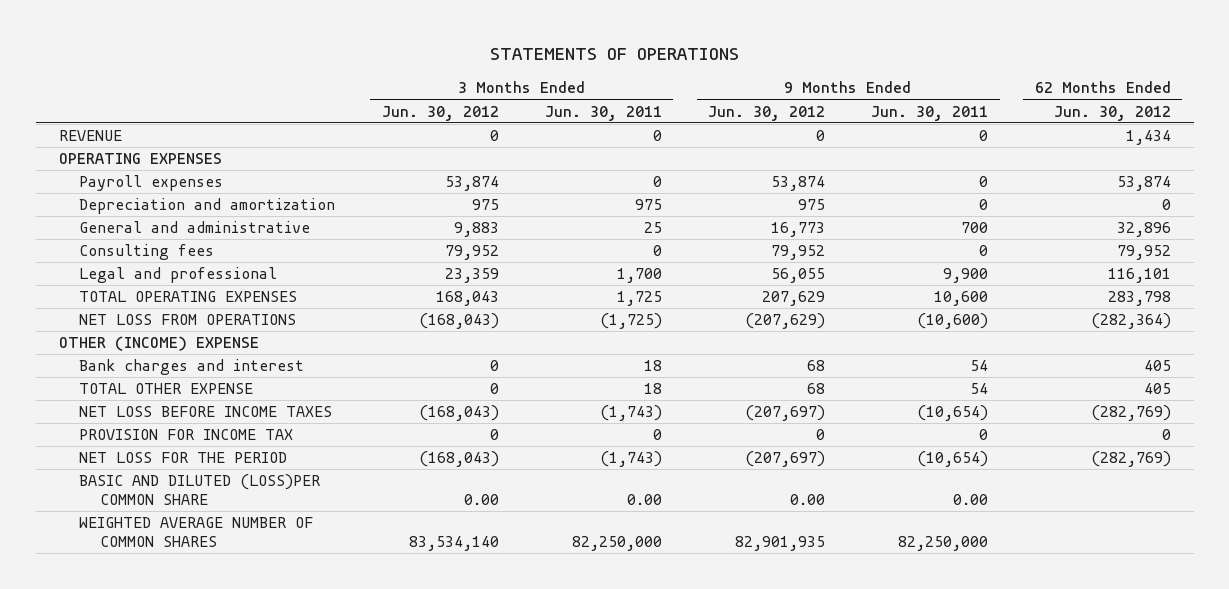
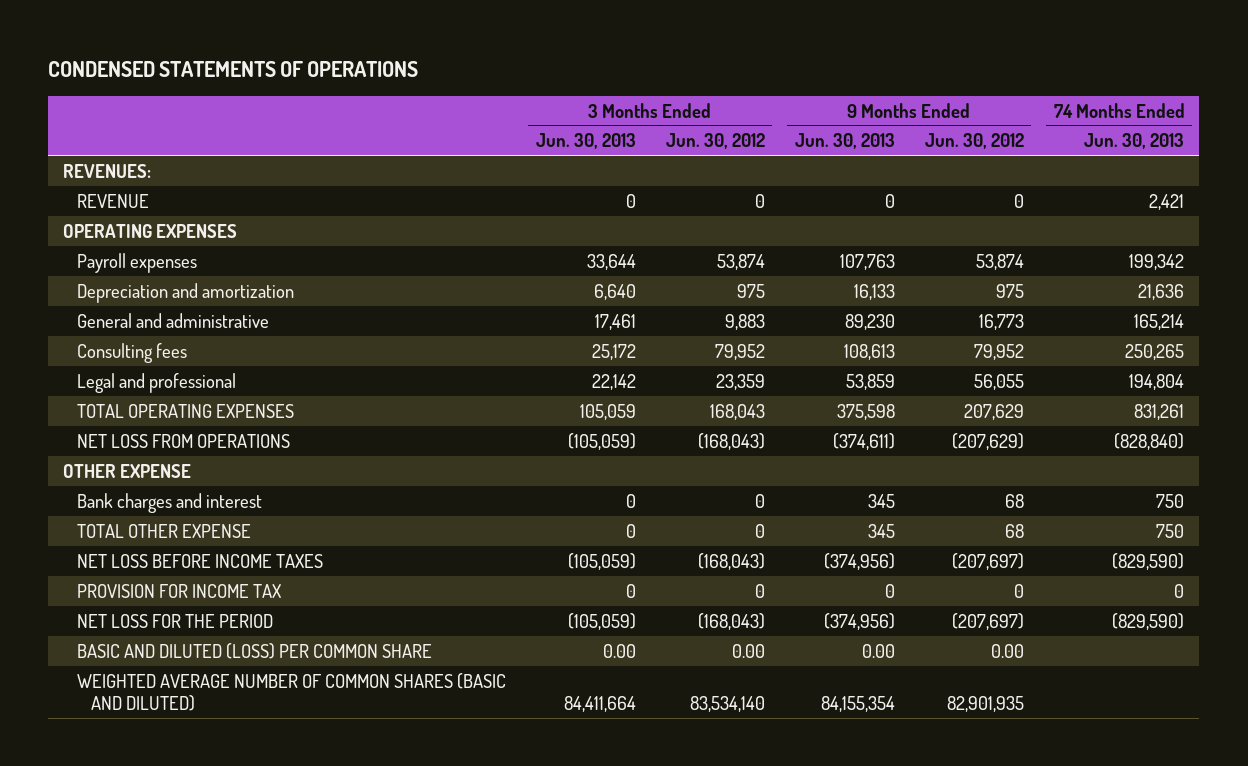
- STATEMENTS OF OPERATIONS
+ CONDENSED STATEMENTS OF OPERATIONS
- | 3 Months Ended Jun. 30, 2012 | 3 Months Ended Jun. 30, 2011 | 9 Months Ended Jun. 30, 2012 | 9 Months Ended Jun. 30, 2011 | 62 Months Ended Jun. 30, 2012
+ | 3 Months Ended Jun. 30, 2013 | 3 Months Ended Jun. 30, 2012 | 9 Months Ended Jun. 30, 2013 | 9 Months Ended Jun. 30, 2012 | 74 Months Ended Jun. 30, 2013
+ REVENUES:
- OTHER (INCOME) EXPENSE
+ OTHER EXPENSE
- BASIC AND DILUTED (LOSS)PER COMMON SHARE | 0.00 | 0.00 | 0.00 | 0.00 |
- WEIGHTED AVERAGE NUMBER OF COMMON SHARES | 83,534,140 | 82,250,000 | 82,901,935 | 82,250,000 |
+ BASIC AND DILUTED (LOSS) PER COMMON SHARE | 0.00 | 0.00 | 0.00 | 0.00 |
+ WEIGHTED AVERAGE NUMBER OF COMMON SHARES (BASIC AND DILUTED) | 84,411,664 | 83,534,140 | 84,155,354 | 82,901,935 |

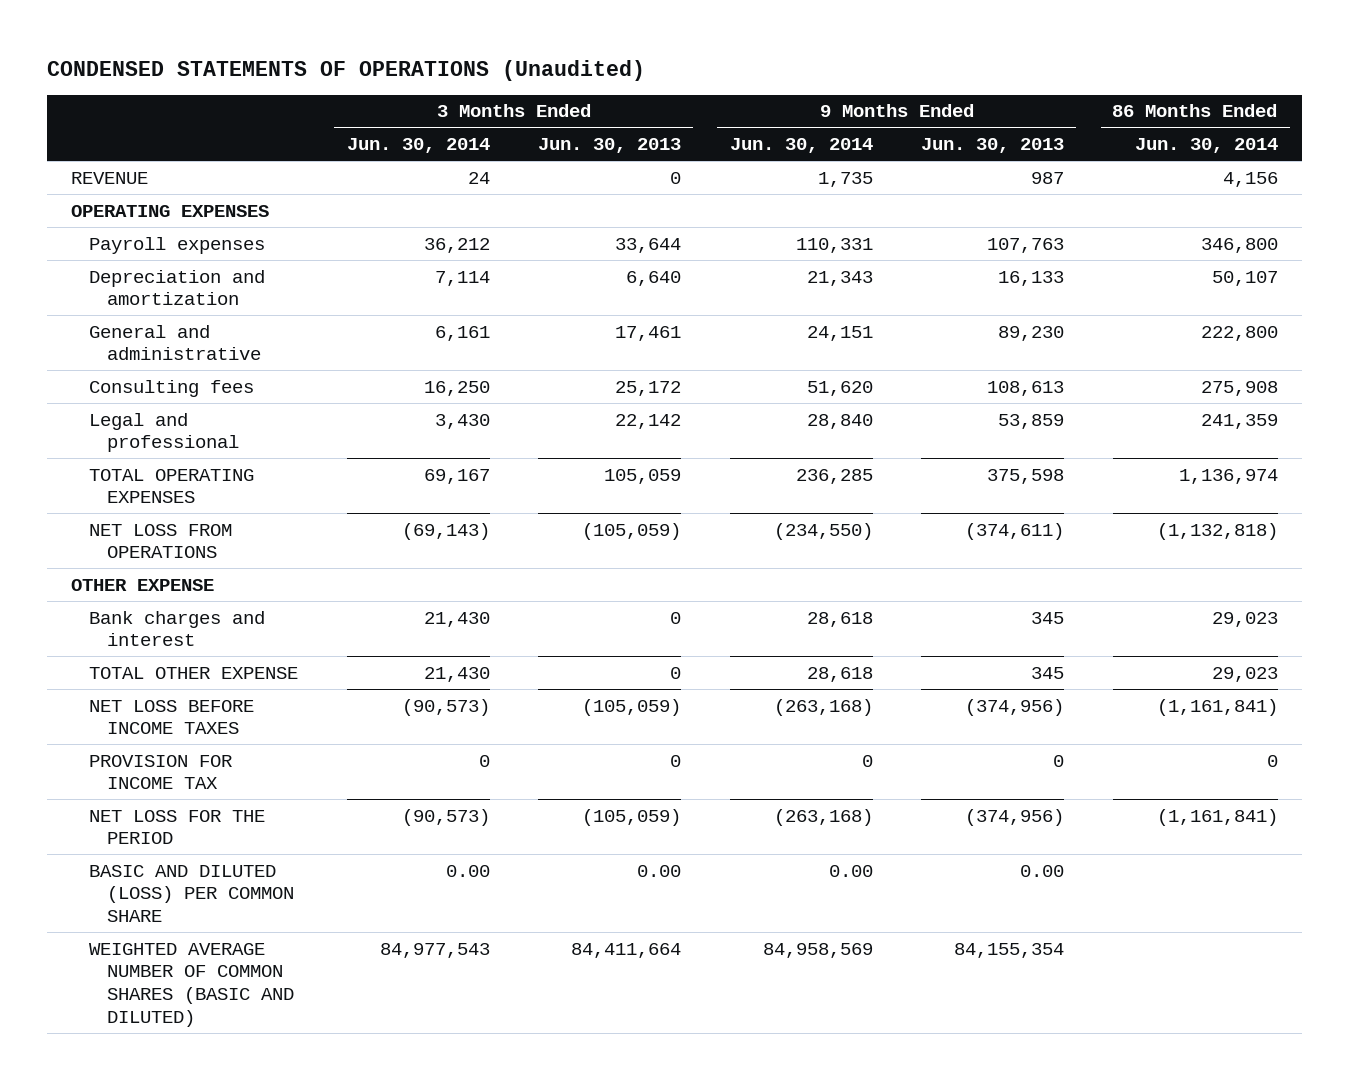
- CONDENSED STATEMENTS OF OPERATIONS
+ CONDENSED STATEMENTS OF OPERATIONS (Unaudited)
- | 3 Months Ended Jun. 30, 2013 | 3 Months Ended Jun. 30, 2012 | 9 Months Ended Jun. 30, 2013 | 9 Months Ended Jun. 30, 2012 | 74 Months Ended Jun. 30, 2013
+ | 3 Months Ended Jun. 30, 2014 | 3 Months Ended Jun. 30, 2013 | 9 Months Ended Jun. 30, 2014 | 9 Months Ended Jun. 30, 2013 | 86 Months Ended Jun. 30, 2014
- REVENUES:
- REVENUE | 0 | 0 | 0 | 0 | 2,421
+ REVENUE | 24 | 0 | 1,735 | 987 | 4,156

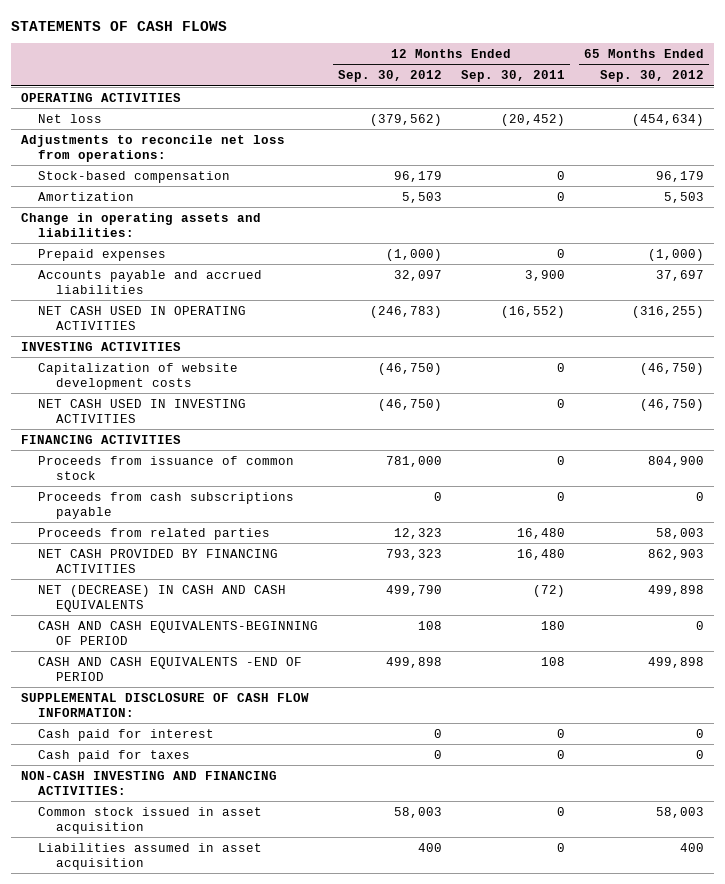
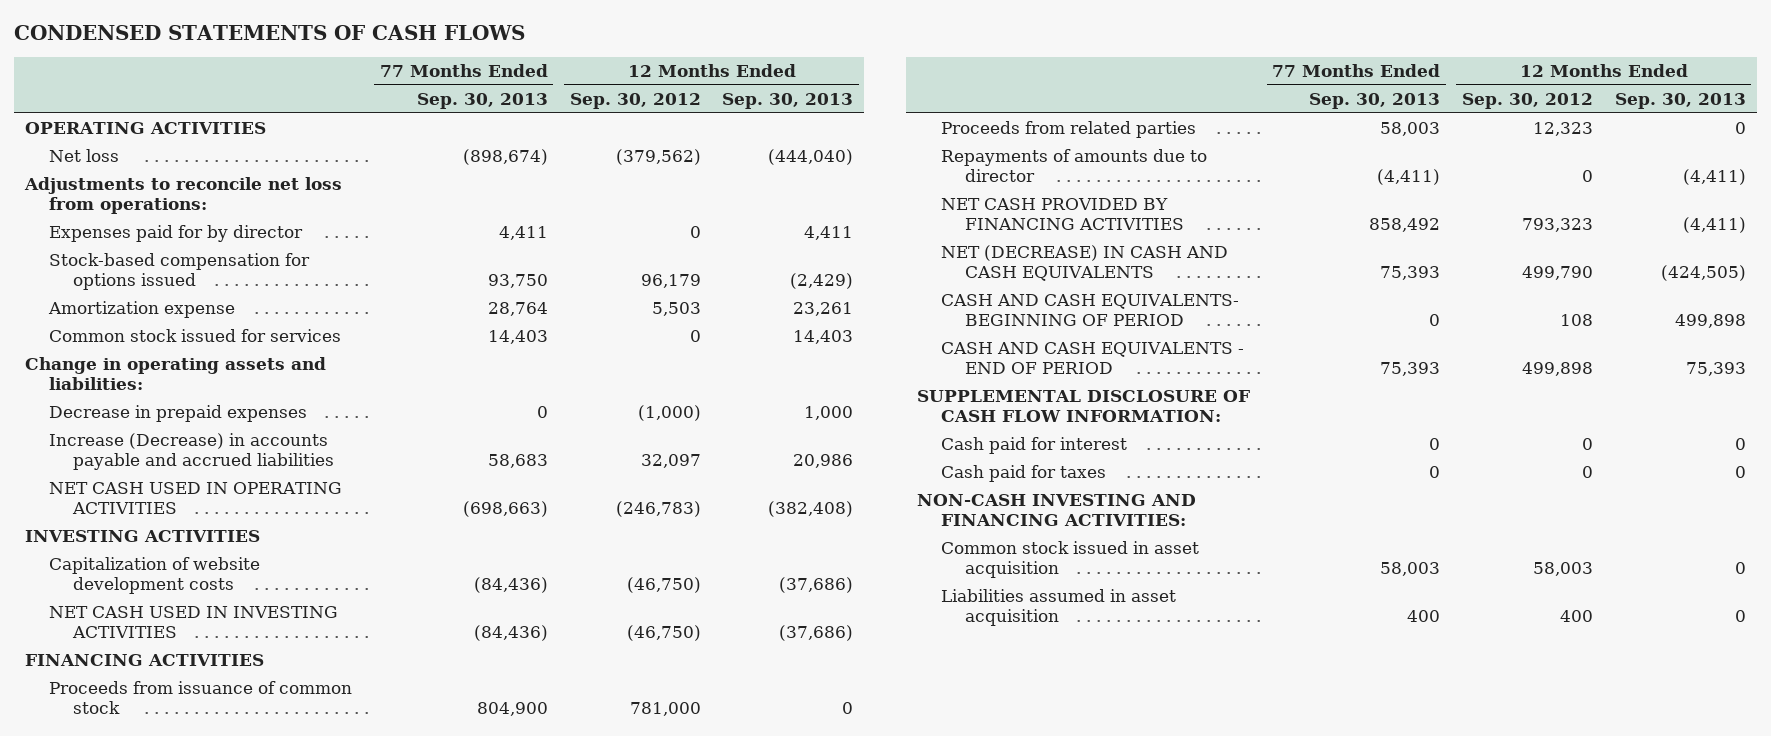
- STATEMENTS OF CASH FLOWS
+ CONDENSED STATEMENTS OF CASH FLOWS
- | 12 Months Ended Sep. 30, 2012 | 12 Months Ended Sep. 30, 2011 | 65 Months Ended Sep. 30, 2012
+ | 77 Months Ended Sep. 30, 2013 | 12 Months Ended Sep. 30, 2012 | 12 Months Ended Sep. 30, 2013
- Stock-based compensation | 96,179 | 0 | 96,179
- Amortization | 5,503 | 0 | 5,503
+ Expenses paid for by director | 4,411 | 0 | 4,411
+ Stock-based compensation for options issued | 93,750 | 96,179 | (2,429)
+ Amortization expense | 28,764 | 5,503 | 23,261
+ Common stock issued for services | 14,403 | 0 | 14,403
- Prepaid expenses | (1,000) | 0 | (1,000)
- Accounts payable and accrued liabilities | 32,097 | 3,900 | 37,697
+ Decrease in prepaid expenses | 0 | (1,000) | 1,000
+ Increase (Decrease) in accounts payable and accrued liabilities | 58,683 | 32,097 | 20,986
- Proceeds from cash subscriptions payable | 0 | 0 | 0
+ Repayments of amounts due to director | (4,411) | 0 | (4,411)
- CASH AND CASH EQUIVALENTS-BEGINNING OF PERIOD | 108 | 180 | 0
- CASH AND CASH EQUIVALENTS -END OF PERIOD | 499,898 | 108 | 499,898
+ CASH AND CASH EQUIVALENTS- BEGINNING OF PERIOD | 0 | 108 | 499,898
+ CASH AND CASH EQUIVALENTS - END OF PERIOD | 75,393 | 499,898 | 75,393

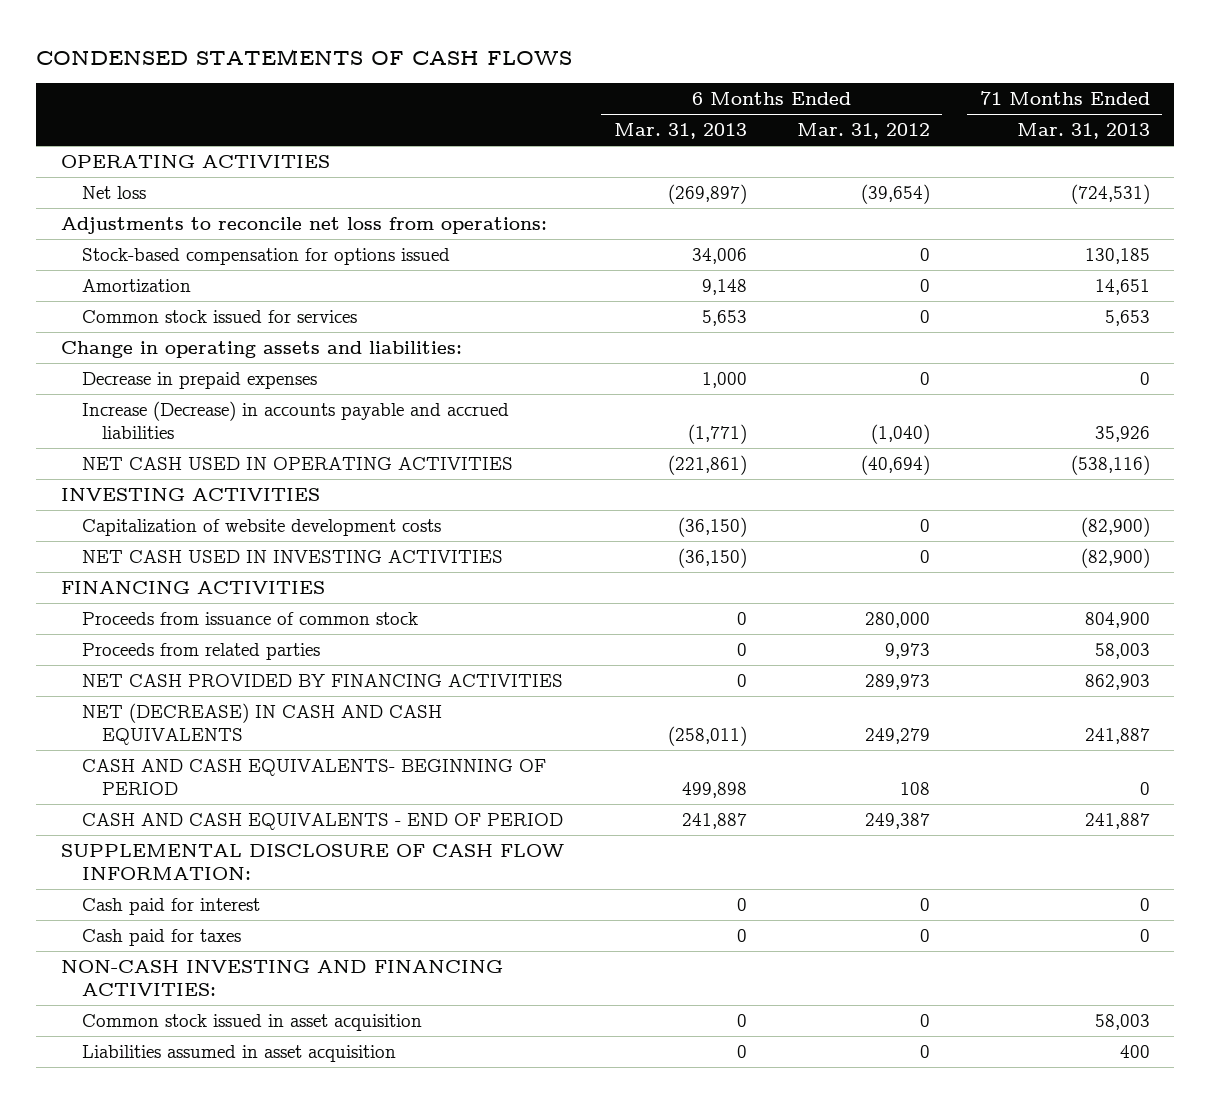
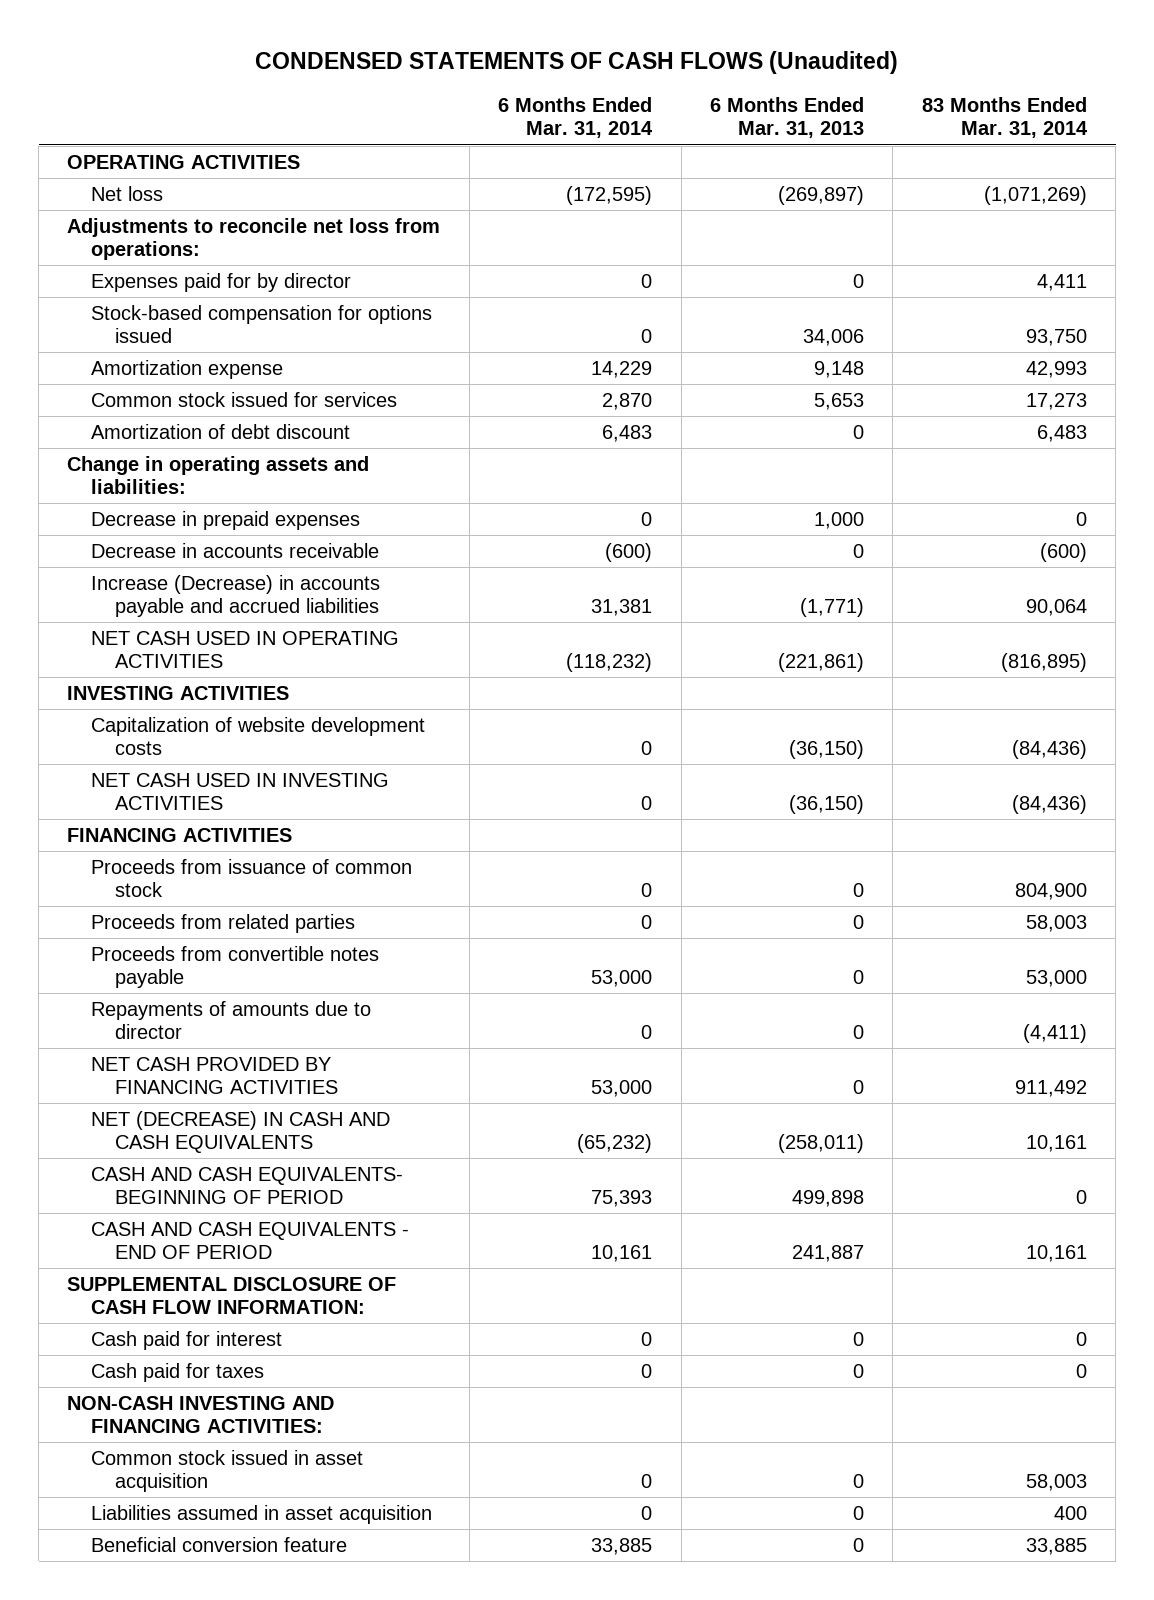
- CONDENSED STATEMENTS OF CASH FLOWS
+ CONDENSED STATEMENTS OF CASH FLOWS (Unaudited)
- | 6 Months Ended Mar. 31, 2013 | 6 Months Ended Mar. 31, 2012 | 71 Months Ended Mar. 31, 2013
+ | 6 Months Ended Mar. 31, 2014 | 6 Months Ended Mar. 31, 2013 | 83 Months Ended Mar. 31, 2014
+ Expenses paid for by director | 0 | 0 | 4,411
- Amortization | 9,148 | 0 | 14,651
+ Amortization expense | 14,229 | 9,148 | 42,993
+ Amortization of debt discount | 6,483 | 0 | 6,483
+ Decrease in accounts receivable | (600) | 0 | (600)
+ Proceeds from convertible notes payable | 53,000 | 0 | 53,000
+ Repayments of amounts due to director | 0 | 0 | (4,411)
+ Beneficial conversion feature | 33,885 | 0 | 33,885

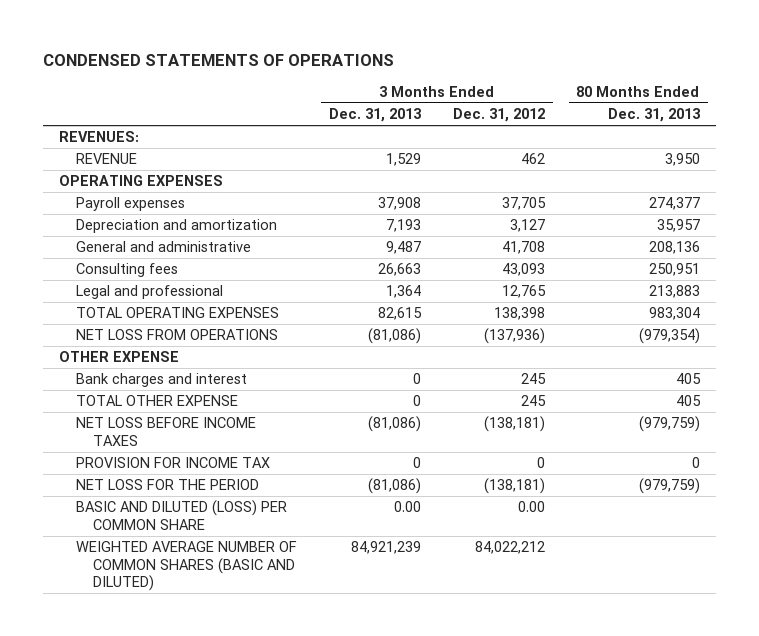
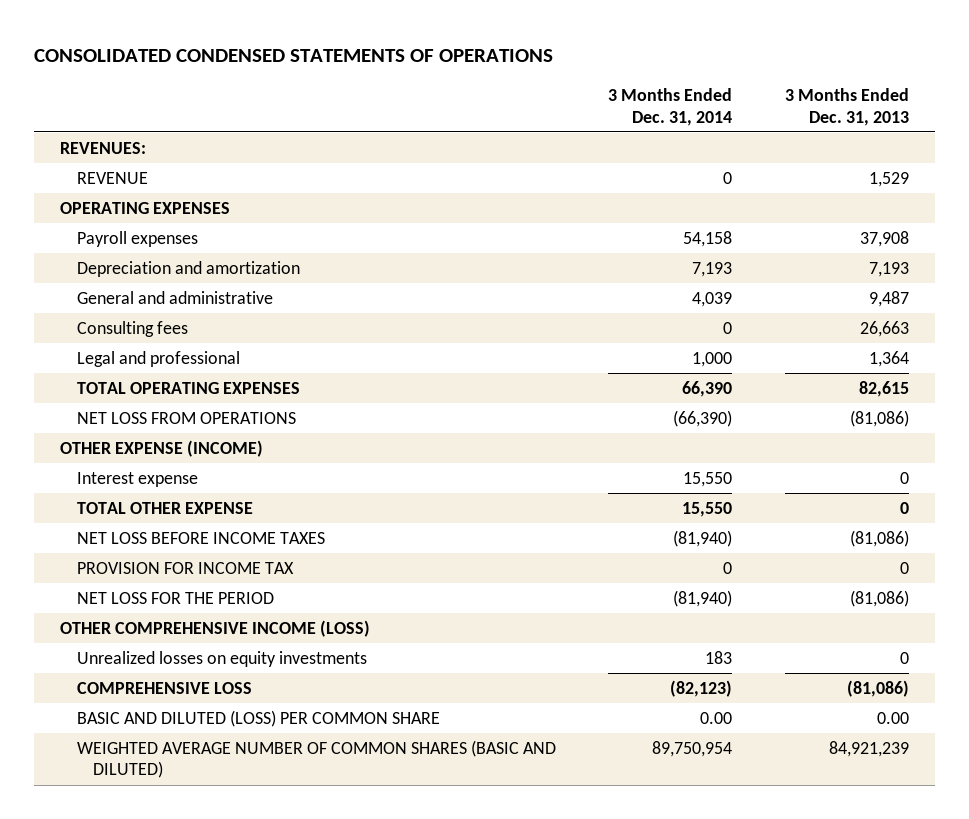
- CONDENSED STATEMENTS OF OPERATIONS
+ CONSOLIDATED CONDENSED STATEMENTS OF OPERATIONS
- | 3 Months Ended Dec. 31, 2013 | 3 Months Ended Dec. 31, 2012 | 80 Months Ended Dec. 31, 2013
+ | 3 Months Ended Dec. 31, 2014 | 3 Months Ended Dec. 31, 2013
- OTHER EXPENSE
- Bank charges and interest | 0 | 245 | 405
+ OTHER EXPENSE (INCOME)
+ Interest expense | 15,550 | 0
+ OTHER COMPREHENSIVE INCOME (LOSS)
+ Unrealized losses on equity investments | 183 | 0
+ COMPREHENSIVE LOSS | (82,123) | (81,086)

